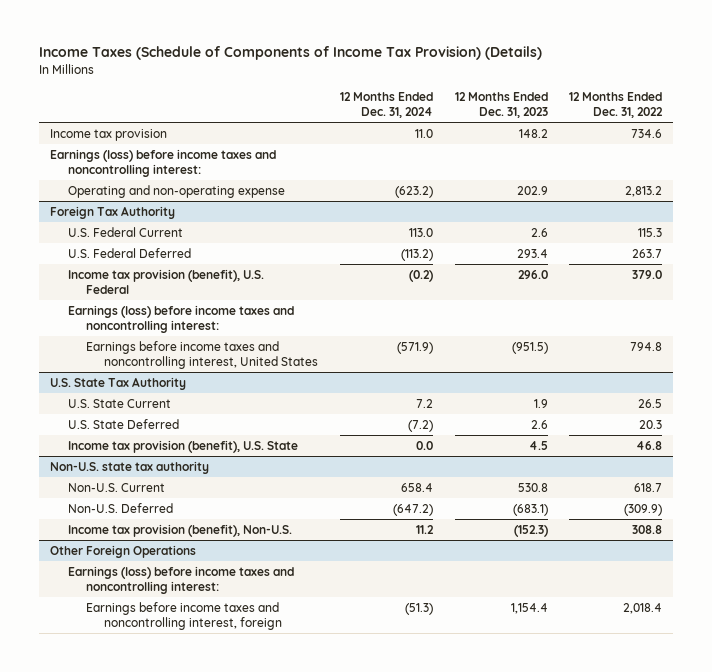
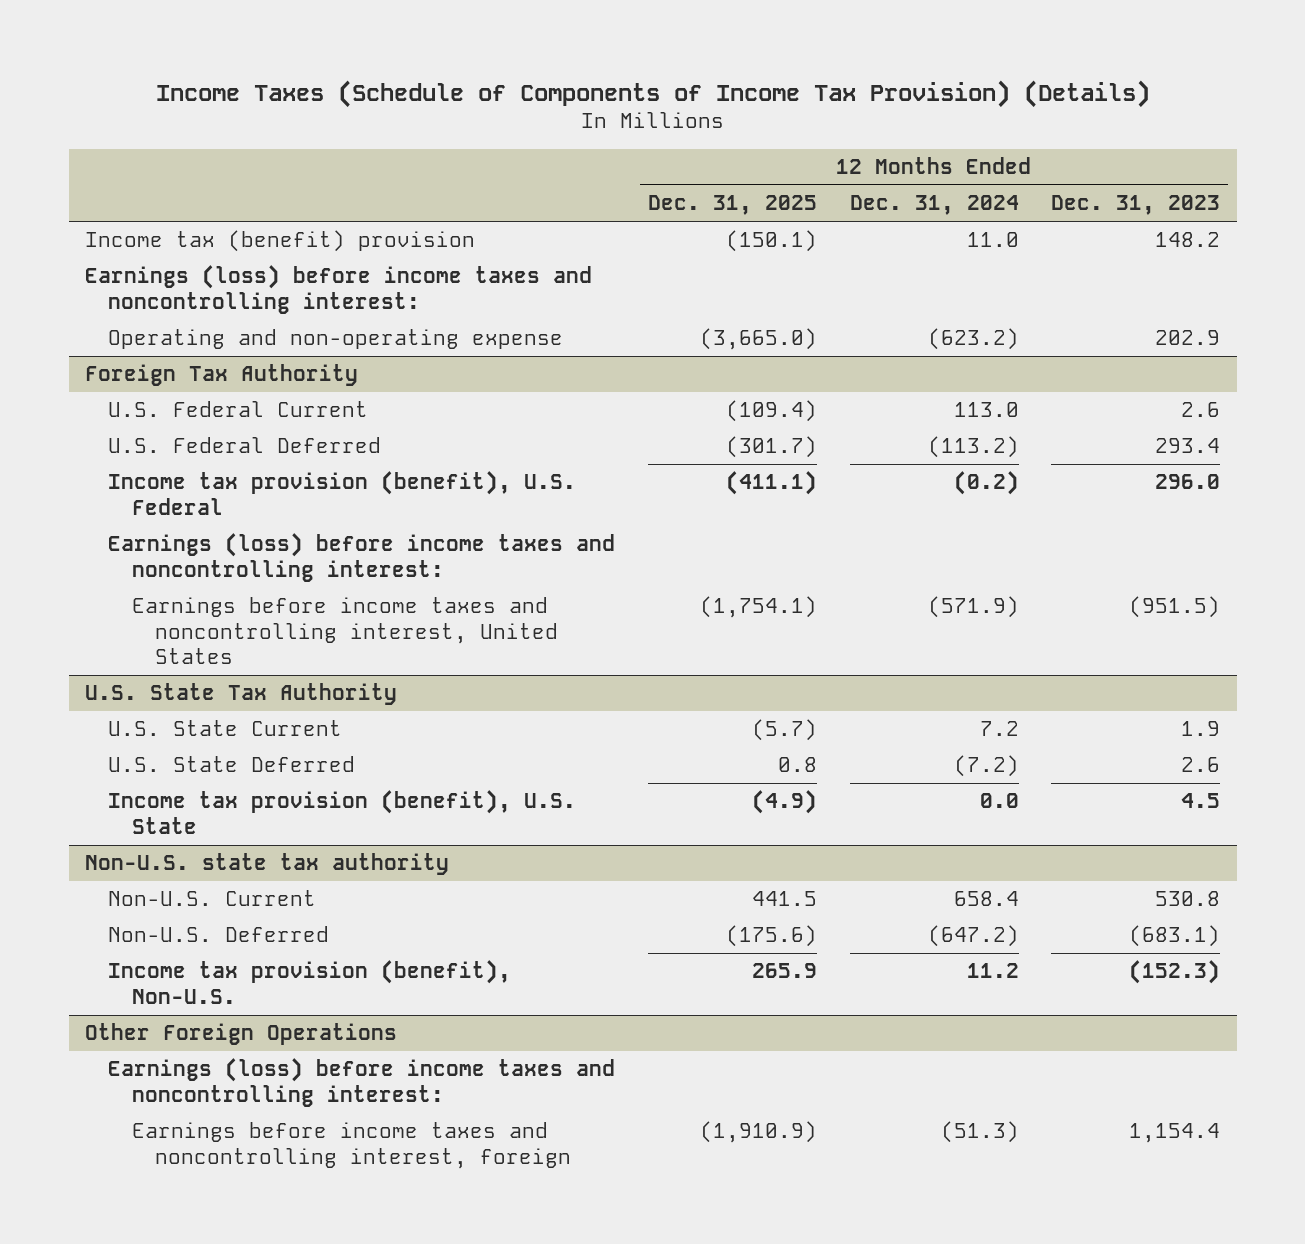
- | 12 Months Ended Dec. 31, 2024 | 12 Months Ended Dec. 31, 2023 | 12 Months Ended Dec. 31, 2022
+ | 12 Months Ended Dec. 31, 2025 | 12 Months Ended Dec. 31, 2024 | 12 Months Ended Dec. 31, 2023
- Income tax provision | 11.0 | 148.2 | 734.6
+ Income tax (benefit) provision | (150.1) | 11.0 | 148.2

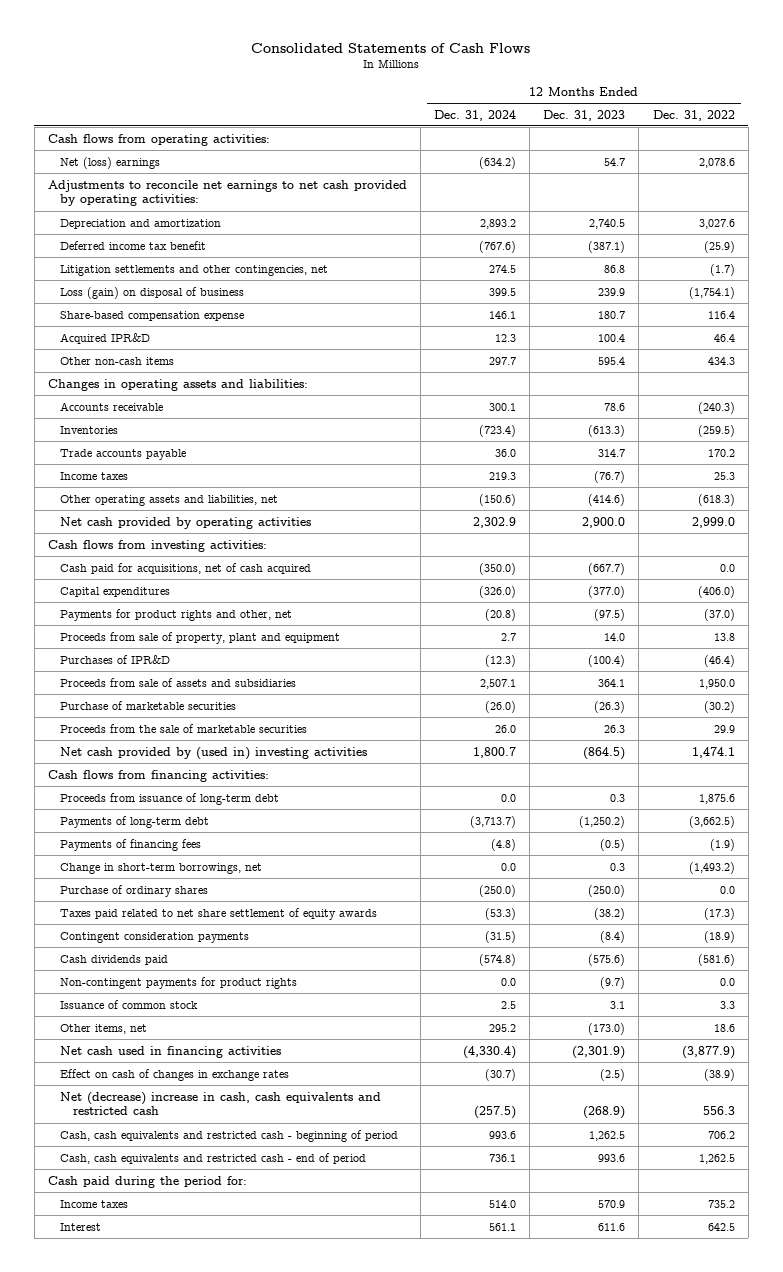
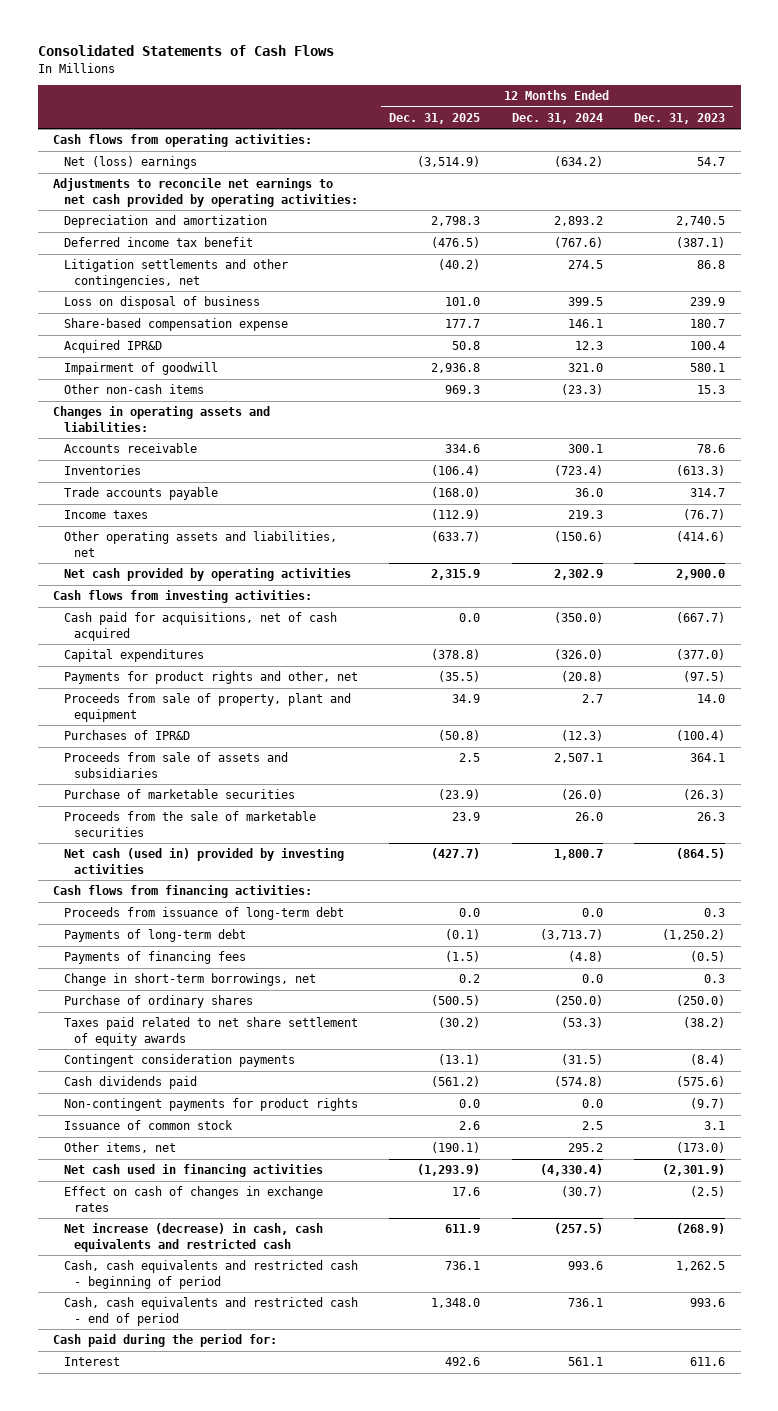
- | 12 Months Ended Dec. 31, 2024 | 12 Months Ended Dec. 31, 2023 | 12 Months Ended Dec. 31, 2022
+ | 12 Months Ended Dec. 31, 2025 | 12 Months Ended Dec. 31, 2024 | 12 Months Ended Dec. 31, 2023
- Loss (gain) on disposal of business | 399.5 | 239.9 | (1,754.1)
+ Loss on disposal of business | 101.0 | 399.5 | 239.9
- Other non-cash items | 297.7 | 595.4 | 434.3
+ Impairment of goodwill | 2,936.8 | 321.0 | 580.1
+ Other non-cash items | 969.3 | (23.3) | 15.3
- Net cash provided by (used in) investing activities | 1,800.7 | (864.5) | 1,474.1
+ Net cash (used in) provided by investing activities | (427.7) | 1,800.7 | (864.5)
- Net (decrease) increase in cash, cash equivalents and restricted cash | (257.5) | (268.9) | 556.3
+ Net increase (decrease) in cash, cash equivalents and restricted cash | 611.9 | (257.5) | (268.9)
- Income taxes | 514.0 | 570.9 | 735.2

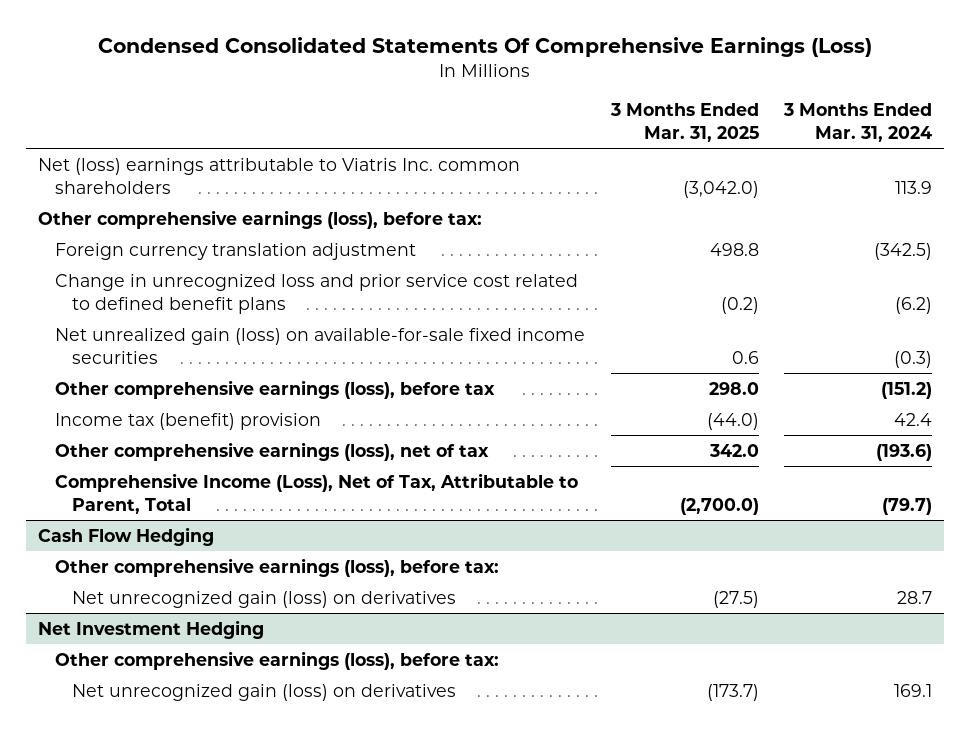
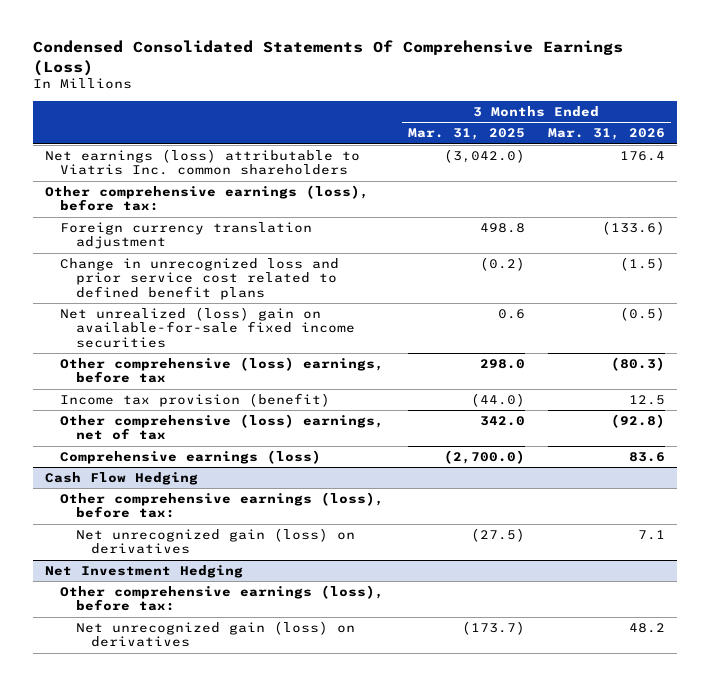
- | 3 Months Ended Mar. 31, 2025 | 3 Months Ended Mar. 31, 2024
+ | 3 Months Ended Mar. 31, 2025 | 3 Months Ended Mar. 31, 2026
- Net (loss) earnings attributable to Viatris Inc. common shareholders | (3,042.0) | 113.9
+ Net earnings (loss) attributable to Viatris Inc. common shareholders | (3,042.0) | 176.4
- Net unrealized gain (loss) on available-for-sale fixed income securities | 0.6 | (0.3)
- Other comprehensive earnings (loss), before tax | 298.0 | (151.2)
- Income tax (benefit) provision | (44.0) | 42.4
- Other comprehensive earnings (loss), net of tax | 342.0 | (193.6)
- Comprehensive Income (Loss), Net of Tax, Attributable to Parent, Total | (2,700.0) | (79.7)
+ Net unrealized (loss) gain on available-for-sale fixed income securities | 0.6 | (0.5)
+ Other comprehensive (loss) earnings, before tax | 298.0 | (80.3)
+ Income tax provision (benefit) | (44.0) | 12.5
+ Other comprehensive (loss) earnings, net of tax | 342.0 | (92.8)
+ Comprehensive earnings (loss) | (2,700.0) | 83.6

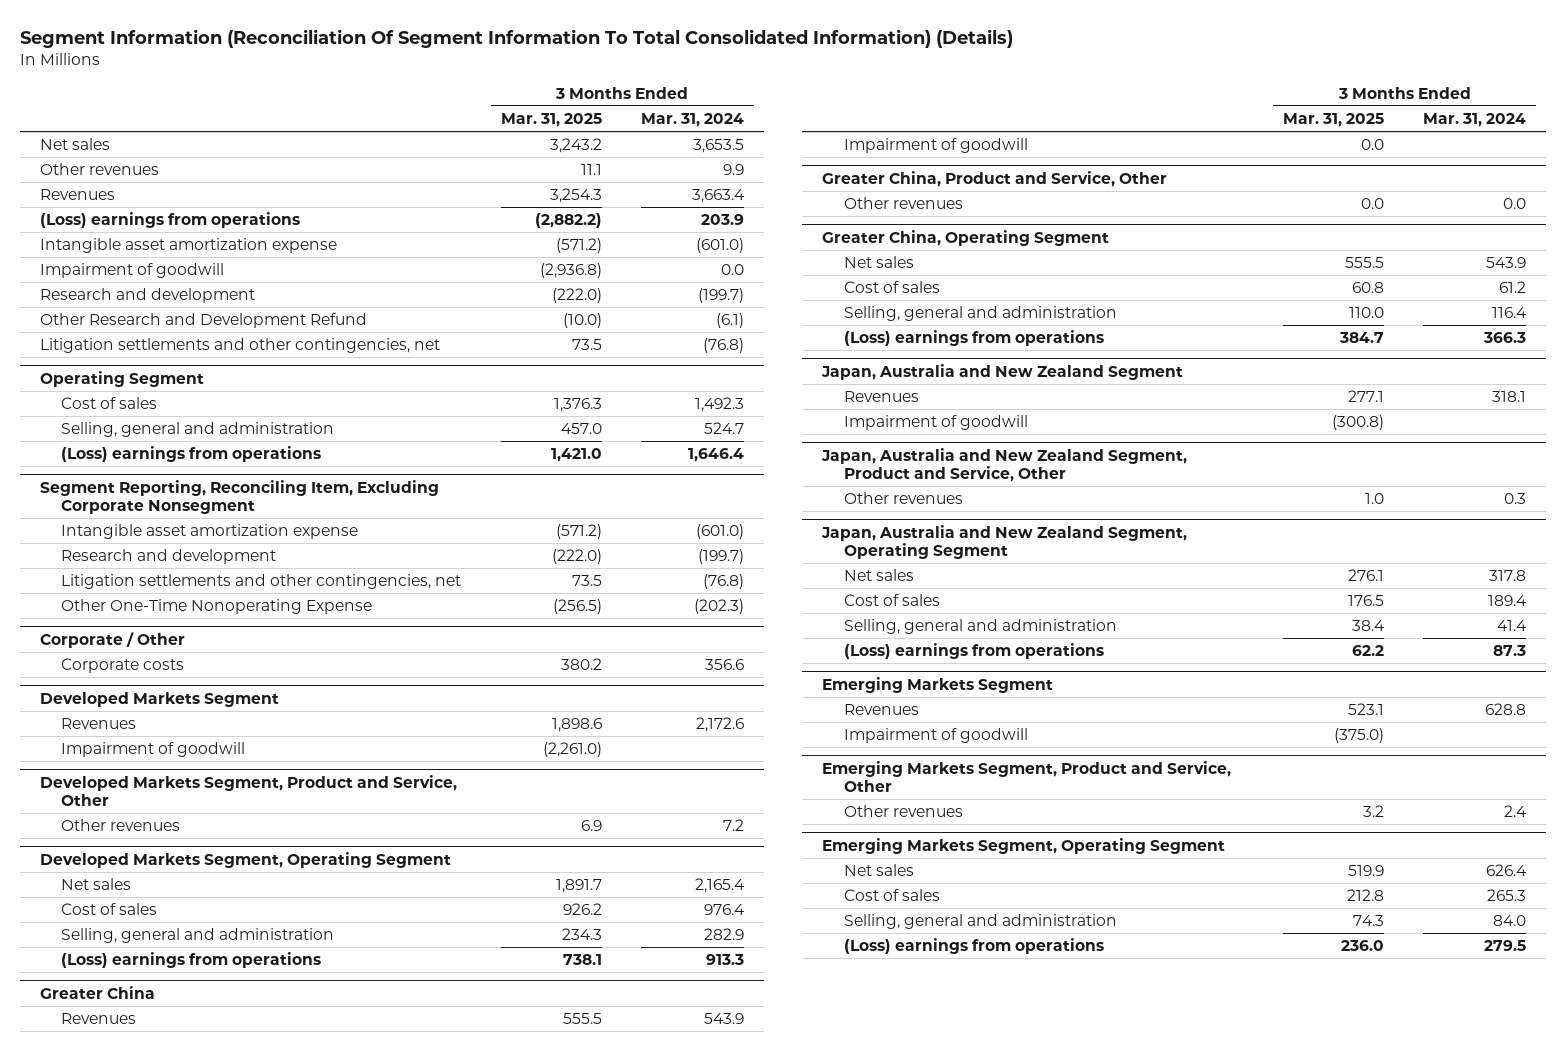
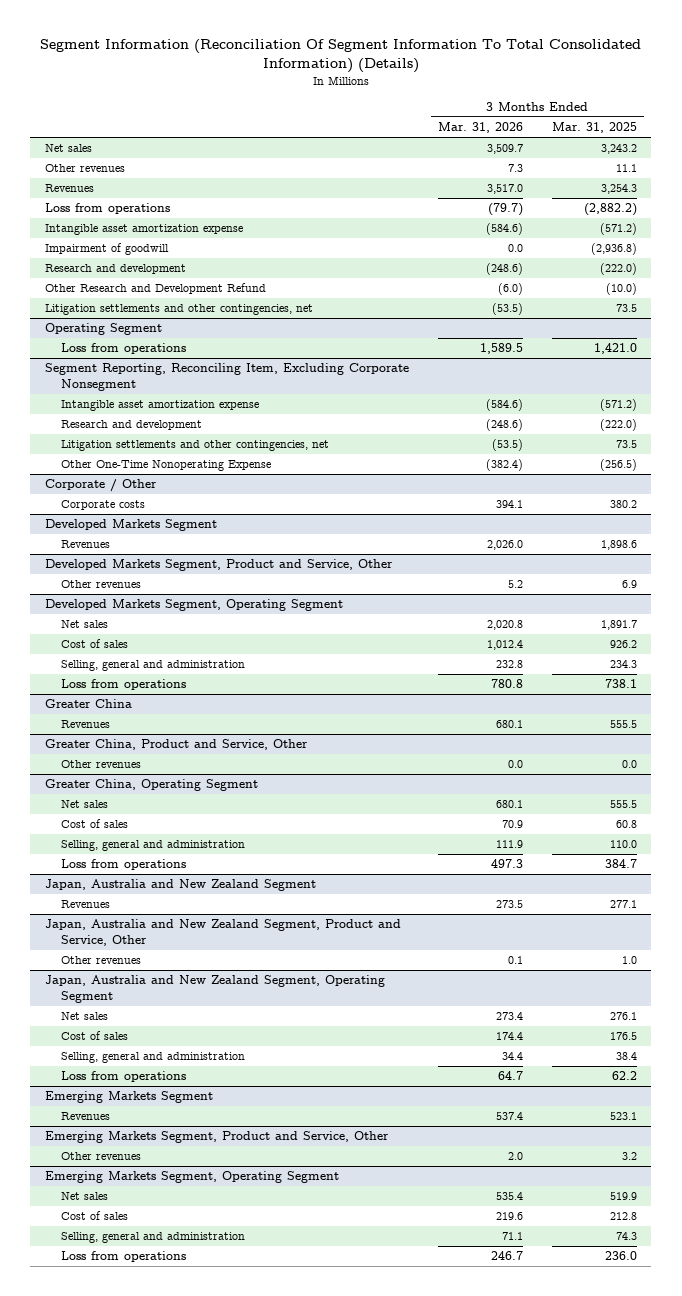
- | 3 Months Ended Mar. 31, 2025 | 3 Months Ended Mar. 31, 2024
+ | 3 Months Ended Mar. 31, 2026 | 3 Months Ended Mar. 31, 2025
- (Loss) earnings from operations | (2,882.2) | 203.9
+ Loss from operations | (79.7) | (2,882.2)
@ Operating Segment
- Cost of sales | 1,376.3 | 1,492.3
- Selling, general and administration | 457.0 | 524.7
- (Loss) earnings from operations | 1,421.0 | 1,646.4
+ Loss from operations | 1,589.5 | 1,421.0
@ Developed Markets Segment
- Impairment of goodwill | (2,261.0) |
@ Developed Markets Segment, Operating Segment
- (Loss) earnings from operations | 738.1 | 913.3
+ Loss from operations | 780.8 | 738.1
@ Greater China
- Impairment of goodwill | 0.0 |
@ Greater China, Operating Segment
- (Loss) earnings from operations | 384.7 | 366.3
+ Loss from operations | 497.3 | 384.7
@ Japan, Australia and New Zealand Segment
- Impairment of goodwill | (300.8) |
@ Japan, Australia and New Zealand Segment, Operating Segment
- (Loss) earnings from operations | 62.2 | 87.3
+ Loss from operations | 64.7 | 62.2
@ Emerging Markets Segment
- Impairment of goodwill | (375.0) |
@ Emerging Markets Segment, Operating Segment
- (Loss) earnings from operations | 236.0 | 279.5
+ Loss from operations | 246.7 | 236.0

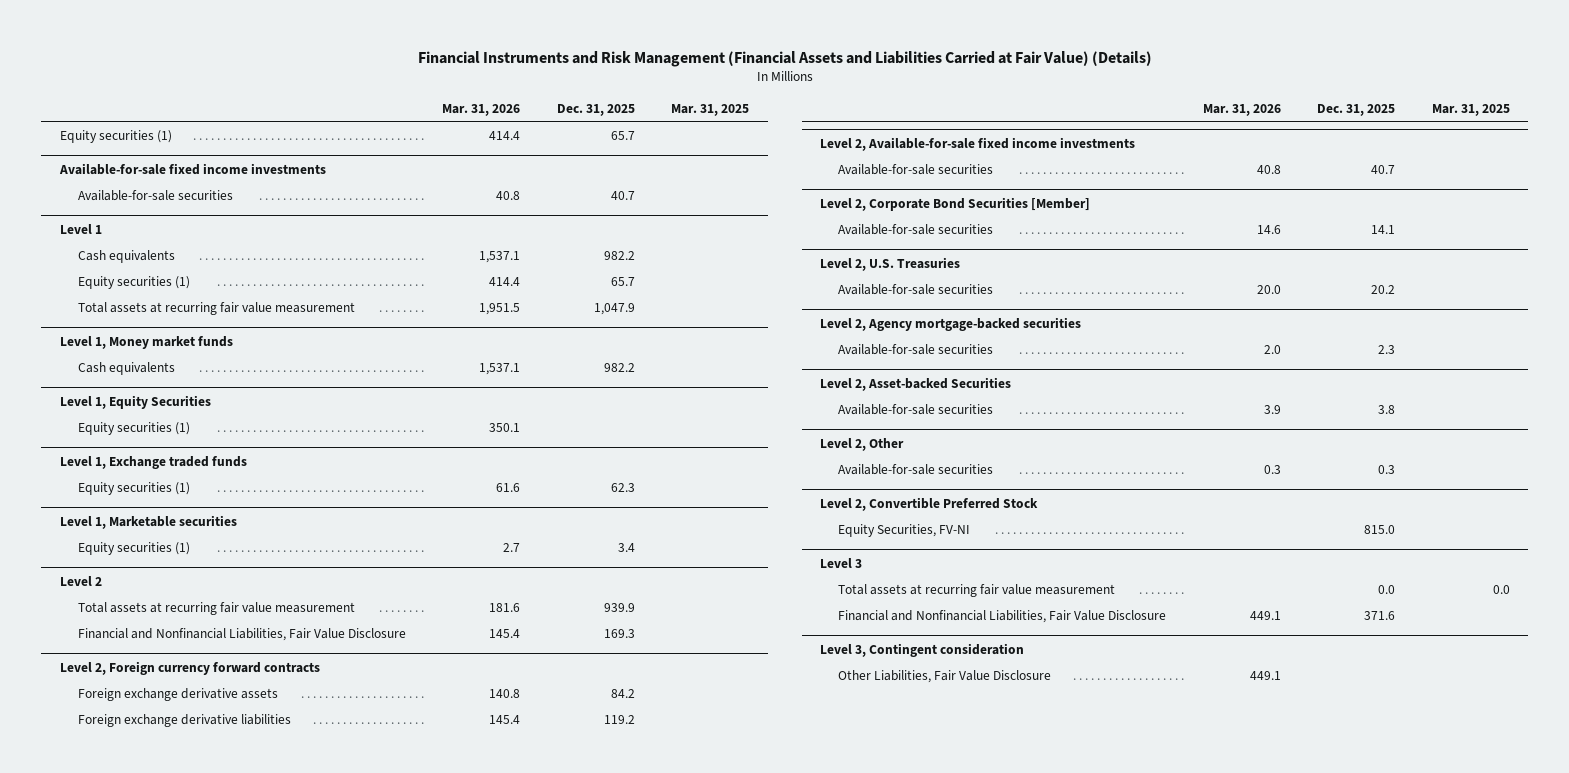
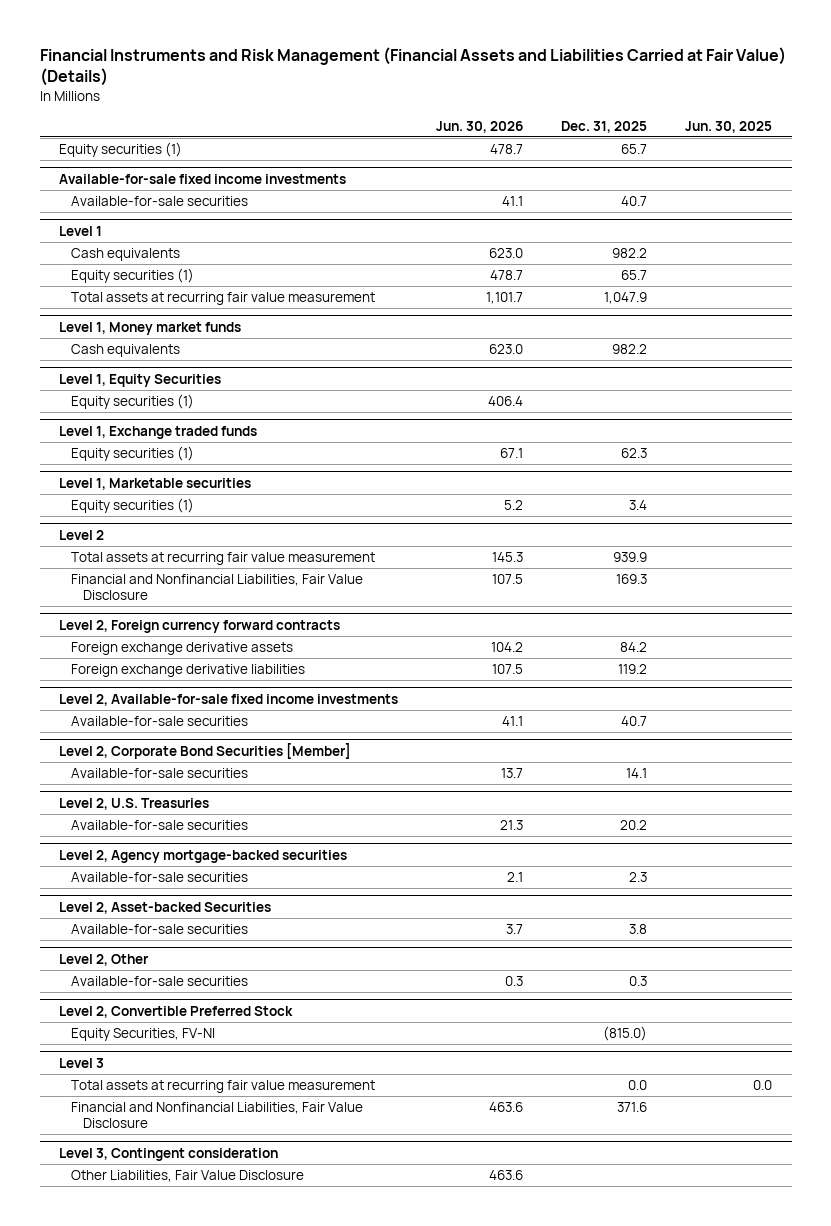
- | Mar. 31, 2026 | Dec. 31, 2025 | Mar. 31, 2025
+ | Jun. 30, 2026 | Dec. 31, 2025 | Jun. 30, 2025
@ Level 2, Convertible Preferred Stock
- Equity Securities, FV-NI | | 815.0 |
+ Equity Securities, FV-NI | | (815.0) |

